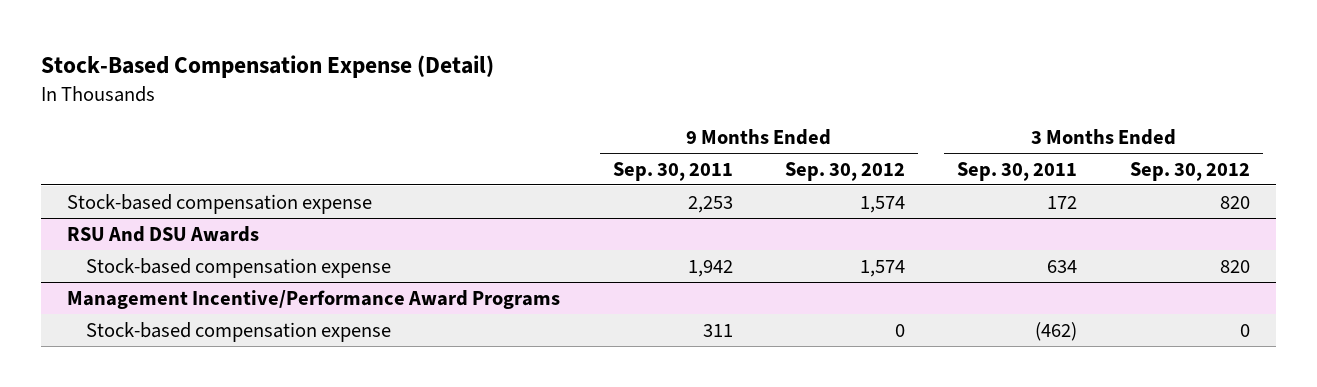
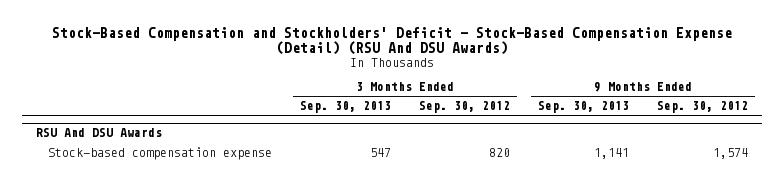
- Stock-Based Compensation Expense (Detail)
+ Stock-Based Compensation and Stockholders' Deficit - Stock-Based Compensation Expense (Detail) (RSU And DSU Awards)
- | 9 Months Ended Sep. 30, 2011 | 9 Months Ended Sep. 30, 2012 | 3 Months Ended Sep. 30, 2011 | 3 Months Ended Sep. 30, 2012
+ | 3 Months Ended Sep. 30, 2013 | 3 Months Ended Sep. 30, 2012 | 9 Months Ended Sep. 30, 2013 | 9 Months Ended Sep. 30, 2012
- Stock-based compensation expense | 2,253 | 1,574 | 172 | 820
- Management Incentive/Performance Award Programs
- Stock-based compensation expense | 311 | 0 | (462) | 0

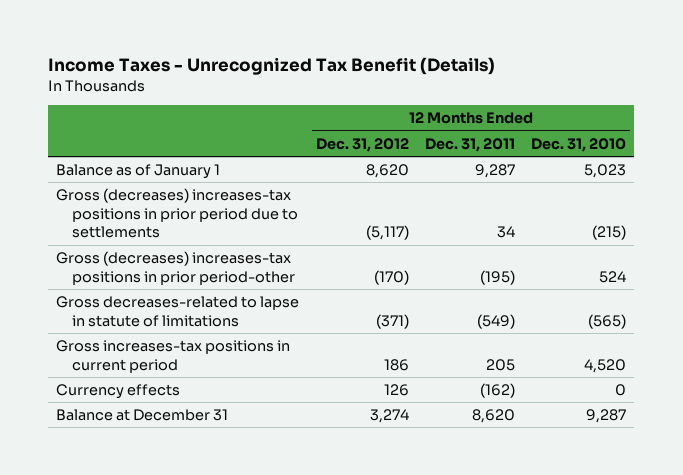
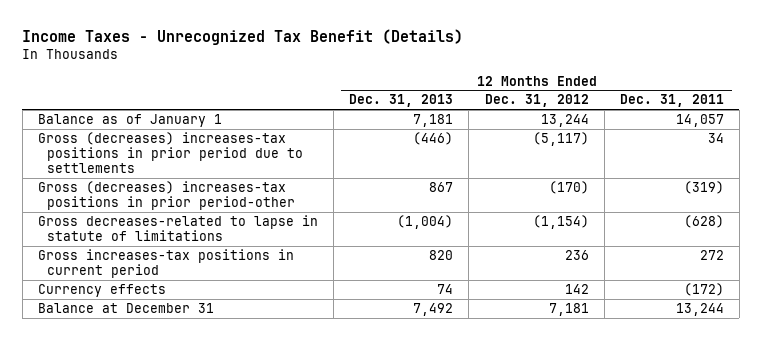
- | 12 Months Ended Dec. 31, 2012 | 12 Months Ended Dec. 31, 2011 | 12 Months Ended Dec. 31, 2010
+ | 12 Months Ended Dec. 31, 2013 | 12 Months Ended Dec. 31, 2012 | 12 Months Ended Dec. 31, 2011
- Balance as of January 1 | 8,620 | 9,287 | 5,023
+ Balance as of January 1 | 7,181 | 13,244 | 14,057
- Gross (decreases) increases-tax positions in prior period-other | (170) | (195) | 524
- Gross decreases-related to lapse in statute of limitations | (371) | (549) | (565)
- Gross increases-tax positions in current period | 186 | 205 | 4,520
- Currency effects | 126 | (162) | 0
- Balance at December 31 | 3,274 | 8,620 | 9,287
+ Gross (decreases) increases-tax positions in prior period-other | 867 | (170) | (319)
+ Gross decreases-related to lapse in statute of limitations | (1,004) | (1,154) | (628)
+ Gross increases-tax positions in current period | 820 | 236 | 272
+ Currency effects | 74 | 142 | (172)
+ Balance at December 31 | 7,492 | 7,181 | 13,244

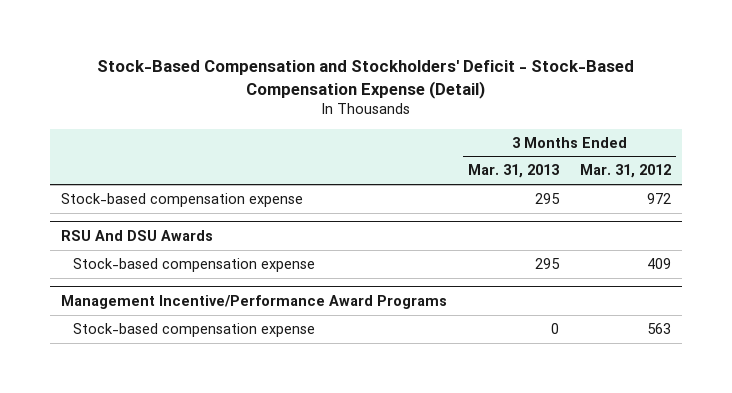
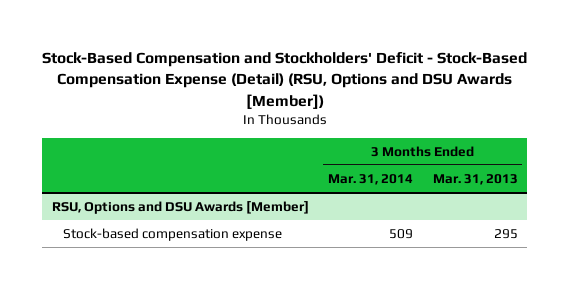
- Stock-Based Compensation and Stockholders' Deficit - Stock-Based Compensation Expense (Detail)
+ Stock-Based Compensation and Stockholders' Deficit - Stock-Based Compensation Expense (Detail) (RSU, Options and DSU Awards [Member])
- | 3 Months Ended Mar. 31, 2013 | 3 Months Ended Mar. 31, 2012
+ | 3 Months Ended Mar. 31, 2014 | 3 Months Ended Mar. 31, 2013
- Stock-based compensation expense | 295 | 972
- RSU And DSU Awards
+ RSU, Options and DSU Awards [Member]
- Management Incentive/Performance Award Programs
- Stock-based compensation expense | 0 | 563

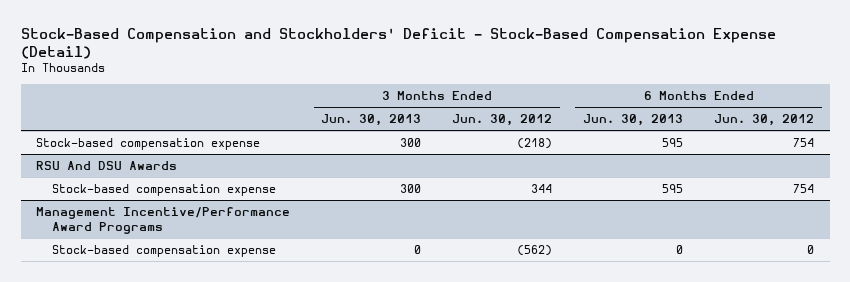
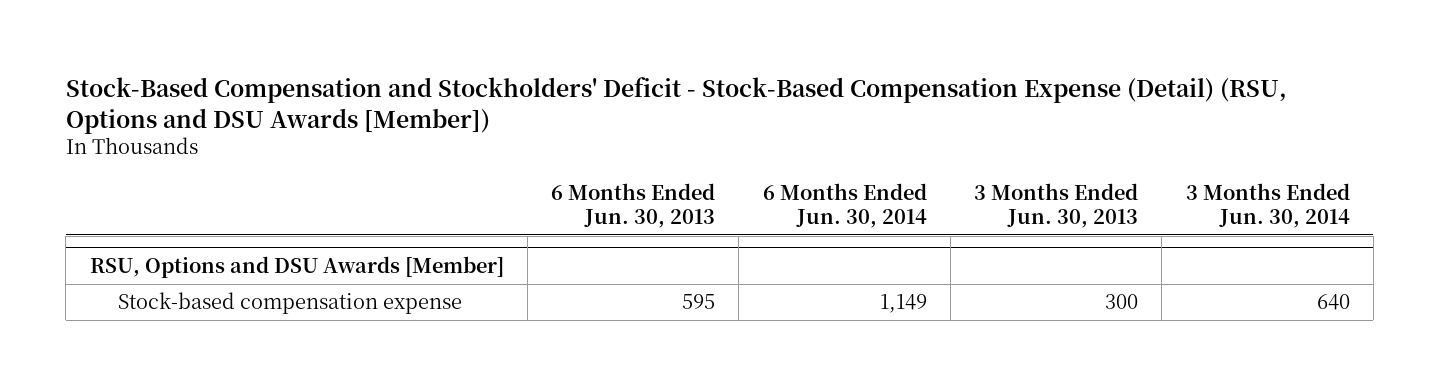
- Stock-Based Compensation and Stockholders' Deficit - Stock-Based Compensation Expense (Detail)
+ Stock-Based Compensation and Stockholders' Deficit - Stock-Based Compensation Expense (Detail) (RSU, Options and DSU Awards [Member])
- | 3 Months Ended Jun. 30, 2013 | 3 Months Ended Jun. 30, 2012 | 6 Months Ended Jun. 30, 2013 | 6 Months Ended Jun. 30, 2012
+ | 6 Months Ended Jun. 30, 2013 | 6 Months Ended Jun. 30, 2014 | 3 Months Ended Jun. 30, 2013 | 3 Months Ended Jun. 30, 2014
- Stock-based compensation expense | 300 | (218) | 595 | 754
- RSU And DSU Awards
+ RSU, Options and DSU Awards [Member]
- Management Incentive/Performance Award Programs
- Stock-based compensation expense | 0 | (562) | 0 | 0

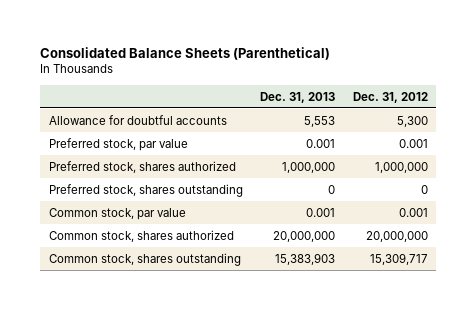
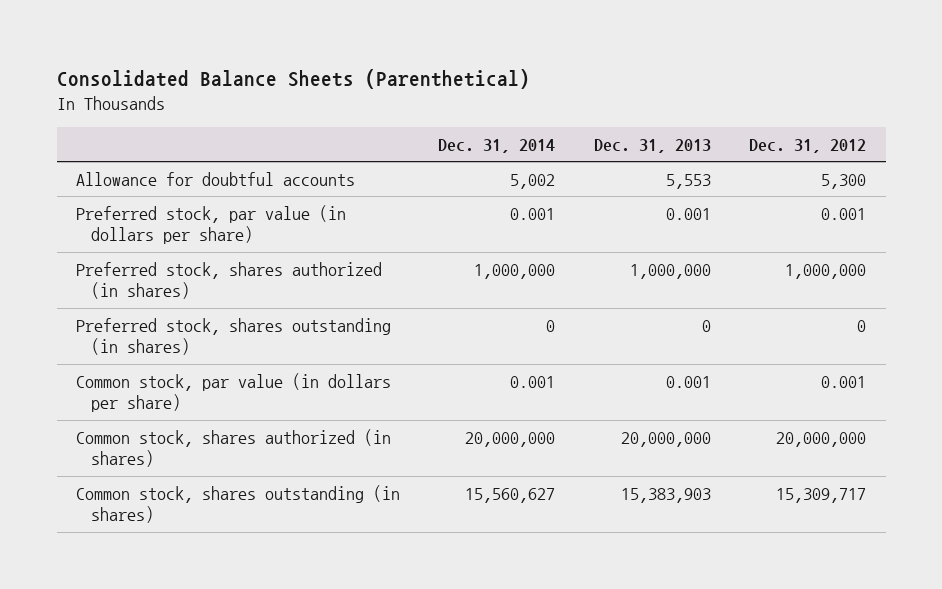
- | Dec. 31, 2013 | Dec. 31, 2012
+ | Dec. 31, 2014 | Dec. 31, 2013 | Dec. 31, 2012
- Preferred stock, par value | 0.001 | 0.001
- Preferred stock, shares authorized | 1,000,000 | 1,000,000
- Preferred stock, shares outstanding | 0 | 0
- Common stock, par value | 0.001 | 0.001
- Common stock, shares authorized | 20,000,000 | 20,000,000
- Common stock, shares outstanding | 15,383,903 | 15,309,717
+ Preferred stock, par value (in dollars per share) | 0.001 | 0.001 | 0.001
+ Preferred stock, shares authorized (in shares) | 1,000,000 | 1,000,000 | 1,000,000
+ Preferred stock, shares outstanding (in shares) | 0 | 0 | 0
+ Common stock, par value (in dollars per share) | 0.001 | 0.001 | 0.001
+ Common stock, shares authorized (in shares) | 20,000,000 | 20,000,000 | 20,000,000
+ Common stock, shares outstanding (in shares) | 15,560,627 | 15,383,903 | 15,309,717

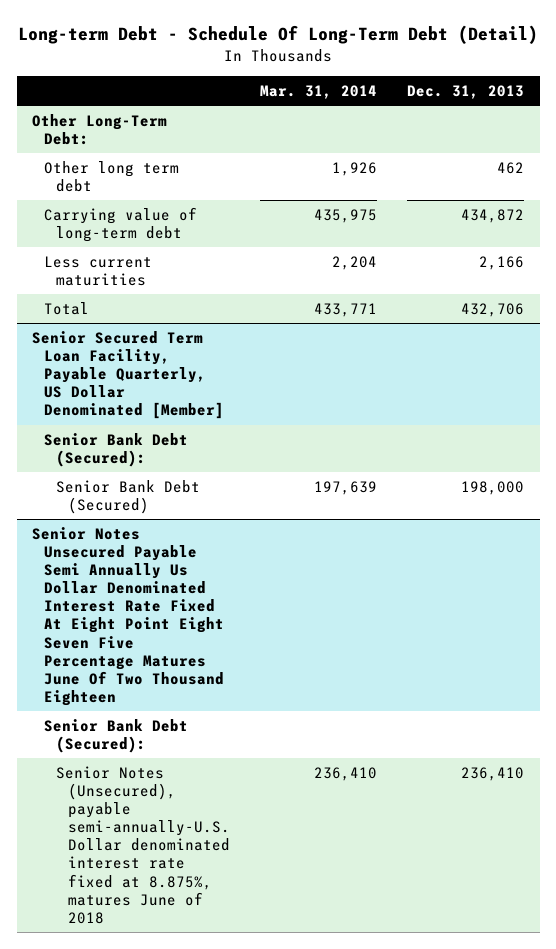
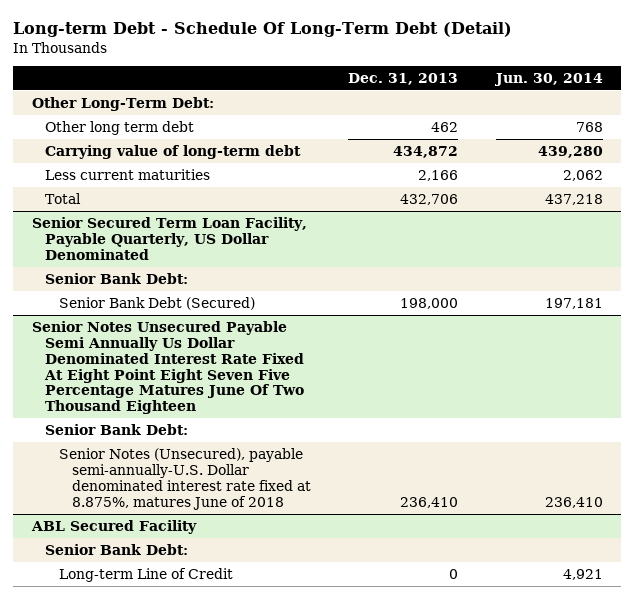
- | Mar. 31, 2014 | Dec. 31, 2013
+ | Dec. 31, 2013 | Jun. 30, 2014
- Senior Secured Term Loan Facility, Payable Quarterly, US Dollar Denominated [Member]
- Senior Bank Debt (Secured):
+ Senior Secured Term Loan Facility, Payable Quarterly, US Dollar Denominated
+ Senior Bank Debt:
@ Senior Notes Unsecured Payable Semi Annually Us Dollar Denominated Interest Rate Fixed At Eight Point Eight Seven Five Percentage Matures June Of Two Thousand Eighteen
- Senior Bank Debt (Secured):
+ Senior Bank Debt:
+ ABL Secured Facility
+ Senior Bank Debt:
+ Long-term Line of Credit | 0 | 4,921

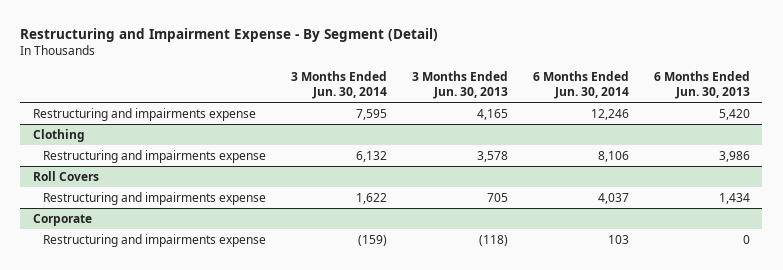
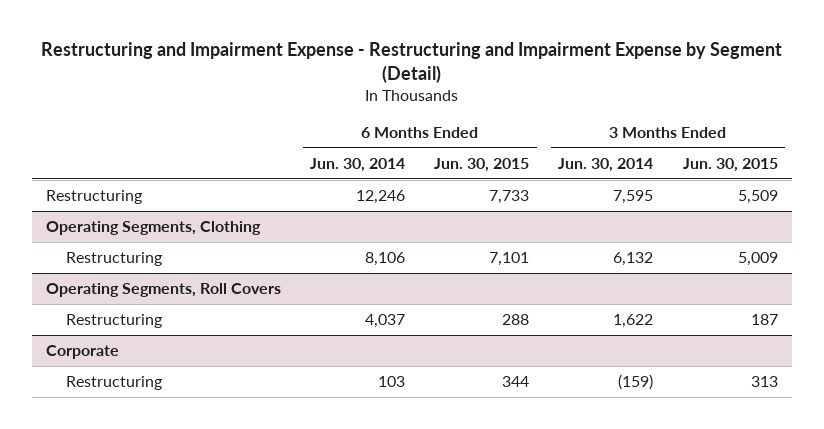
- Restructuring and Impairment Expense - By Segment (Detail)
+ Restructuring and Impairment Expense - Restructuring and Impairment Expense by Segment (Detail)
- | 3 Months Ended Jun. 30, 2014 | 3 Months Ended Jun. 30, 2013 | 6 Months Ended Jun. 30, 2014 | 6 Months Ended Jun. 30, 2013
+ | 6 Months Ended Jun. 30, 2014 | 6 Months Ended Jun. 30, 2015 | 3 Months Ended Jun. 30, 2014 | 3 Months Ended Jun. 30, 2015
- Restructuring and impairments expense | 7,595 | 4,165 | 12,246 | 5,420
- Clothing
- Restructuring and impairments expense | 6,132 | 3,578 | 8,106 | 3,986
- Roll Covers
- Restructuring and impairments expense | 1,622 | 705 | 4,037 | 1,434
+ Restructuring | 12,246 | 7,733 | 7,595 | 5,509
+ Operating Segments, Clothing
+ Restructuring | 8,106 | 7,101 | 6,132 | 5,009
+ Operating Segments, Roll Covers
+ Restructuring | 4,037 | 288 | 1,622 | 187
@ Corporate
- Restructuring and impairments expense | (159) | (118) | 103 | 0
+ Restructuring | 103 | 344 | (159) | 313

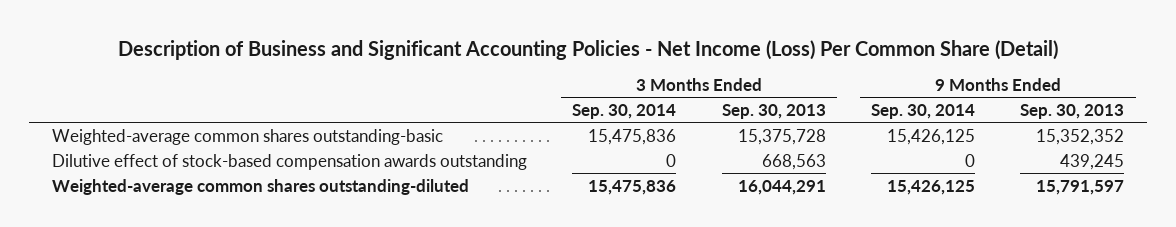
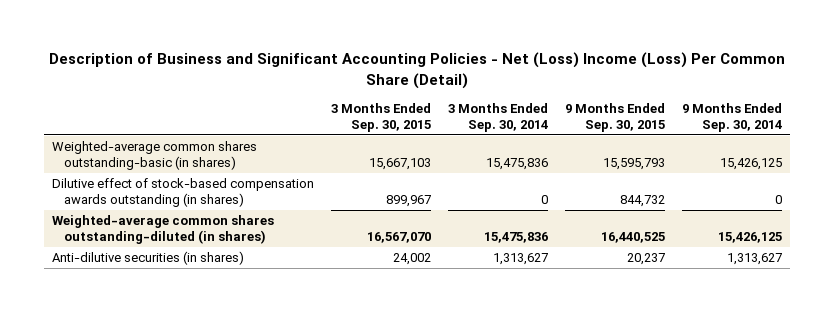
- Description of Business and Significant Accounting Policies - Net Income (Loss) Per Common Share (Detail)
+ Description of Business and Significant Accounting Policies - Net (Loss) Income (Loss) Per Common Share (Detail)
- | 3 Months Ended Sep. 30, 2014 | 3 Months Ended Sep. 30, 2013 | 9 Months Ended Sep. 30, 2014 | 9 Months Ended Sep. 30, 2013
+ | 3 Months Ended Sep. 30, 2015 | 3 Months Ended Sep. 30, 2014 | 9 Months Ended Sep. 30, 2015 | 9 Months Ended Sep. 30, 2014
- Weighted-average common shares outstanding-basic | 15,475,836 | 15,375,728 | 15,426,125 | 15,352,352
- Dilutive effect of stock-based compensation awards outstanding | 0 | 668,563 | 0 | 439,245
- Weighted-average common shares outstanding-diluted | 15,475,836 | 16,044,291 | 15,426,125 | 15,791,597
+ Weighted-average common shares outstanding-basic (in shares) | 15,667,103 | 15,475,836 | 15,595,793 | 15,426,125
+ Dilutive effect of stock-based compensation awards outstanding (in shares) | 899,967 | 0 | 844,732 | 0
+ Weighted-average common shares outstanding-diluted (in shares) | 16,567,070 | 15,475,836 | 16,440,525 | 15,426,125
+ Anti-dilutive securities (in shares) | 24,002 | 1,313,627 | 20,237 | 1,313,627

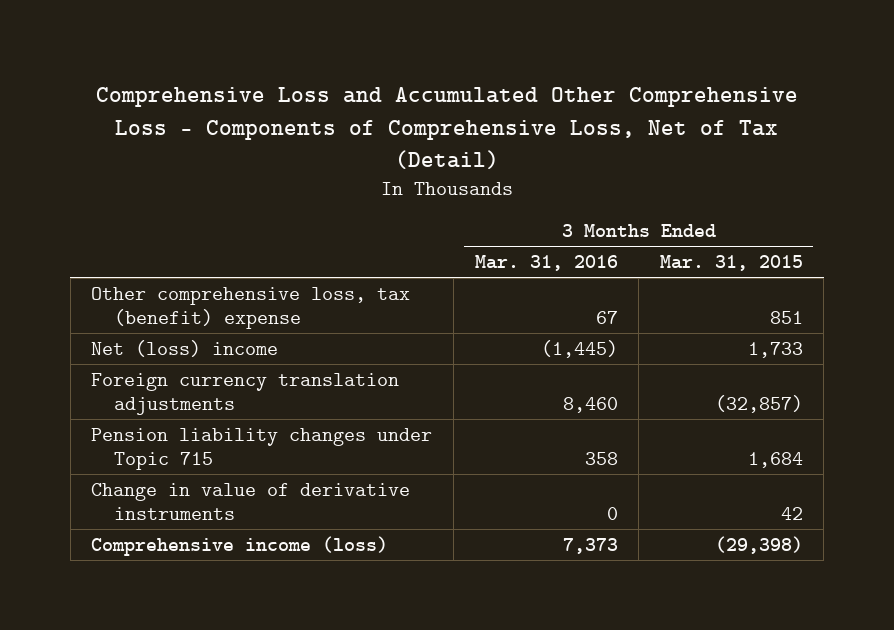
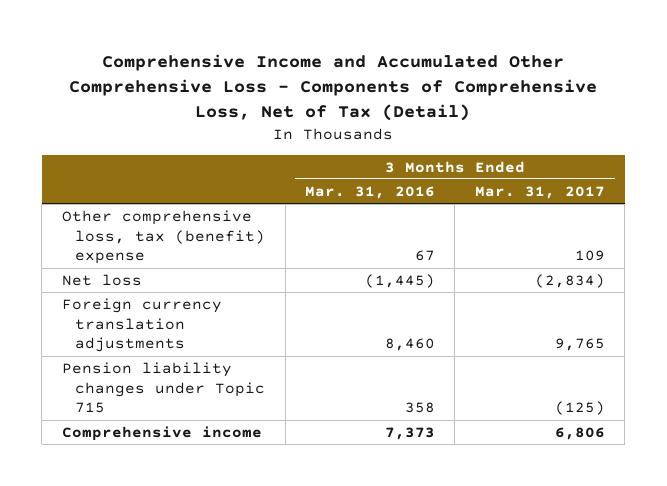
- Comprehensive Loss and Accumulated Other Comprehensive Loss - Components of Comprehensive Loss, Net of Tax (Detail)
+ Comprehensive Income and Accumulated Other Comprehensive Loss - Components of Comprehensive Loss, Net of Tax (Detail)
- | 3 Months Ended Mar. 31, 2016 | 3 Months Ended Mar. 31, 2015
+ | 3 Months Ended Mar. 31, 2016 | 3 Months Ended Mar. 31, 2017
- Net (loss) income | (1,445) | 1,733
+ Net loss | (1,445) | (2,834)
- Change in value of derivative instruments | 0 | 42
- Comprehensive income (loss) | 7,373 | (29,398)
+ Comprehensive income | 7,373 | 6,806

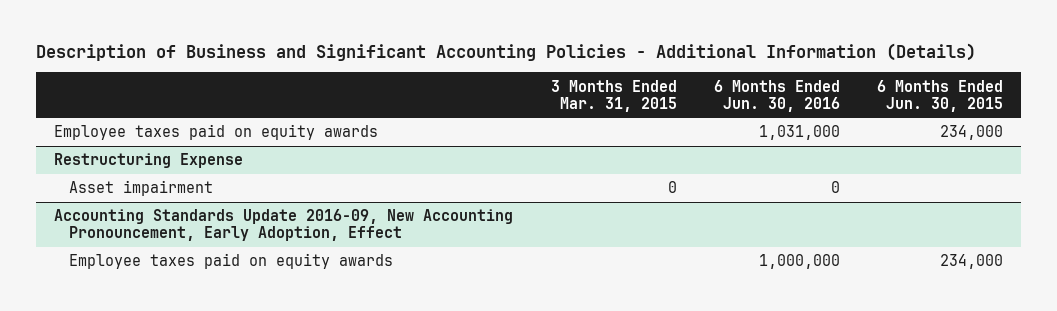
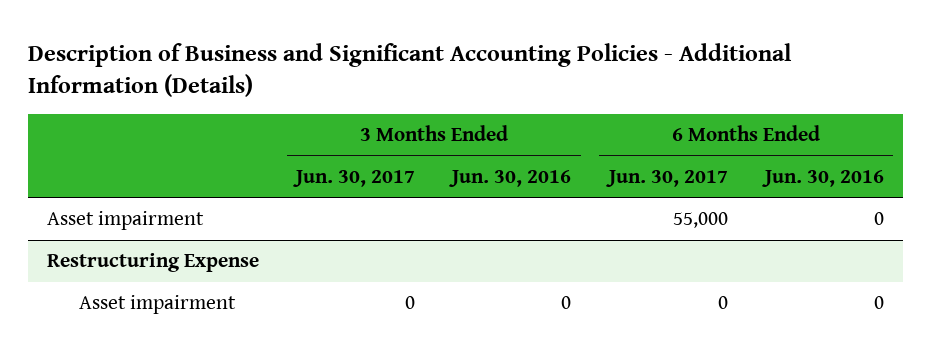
- | 3 Months Ended Mar. 31, 2015 | 6 Months Ended Jun. 30, 2016 | 6 Months Ended Jun. 30, 2015
+ | 3 Months Ended Jun. 30, 2017 | 3 Months Ended Jun. 30, 2016 | 6 Months Ended Jun. 30, 2017 | 6 Months Ended Jun. 30, 2016
- Employee taxes paid on equity awards | | 1,031,000 | 234,000
+ Asset impairment | | | 55,000 | 0
- Accounting Standards Update 2016-09, New Accounting Pronouncement, Early Adoption, Effect
- Employee taxes paid on equity awards | | 1,000,000 | 234,000

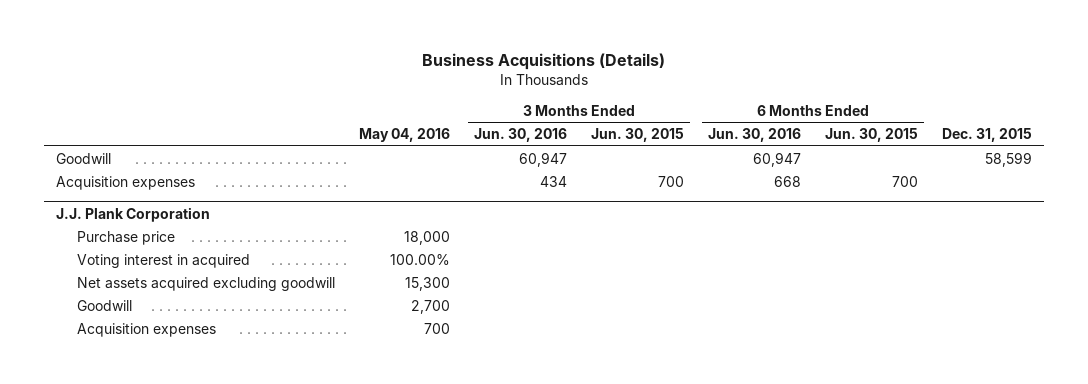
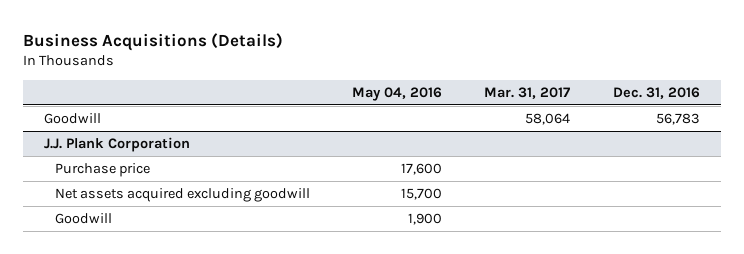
- | May 04, 2016 | 3 Months Ended Jun. 30, 2016 | 3 Months Ended Jun. 30, 2015 | 6 Months Ended Jun. 30, 2016 | 6 Months Ended Jun. 30, 2015 | Dec. 31, 2015
+ | May 04, 2016 | Mar. 31, 2017 | Dec. 31, 2016
- Acquisition expenses | | 434 | 700 | 668 | 700 |
@ J.J. Plank Corporation
- Purchase price | 18,000 | | | | |
- Voting interest in acquired | 100.00% | | | | |
- Net assets acquired excluding goodwill | 15,300 | | | | |
- Goodwill | 2,700 | | | | |
- Acquisition expenses | 700 | | | | |
+ Purchase price | 17,600 | |
+ Net assets acquired excluding goodwill | 15,700 | |
+ Goodwill | 1,900 | |

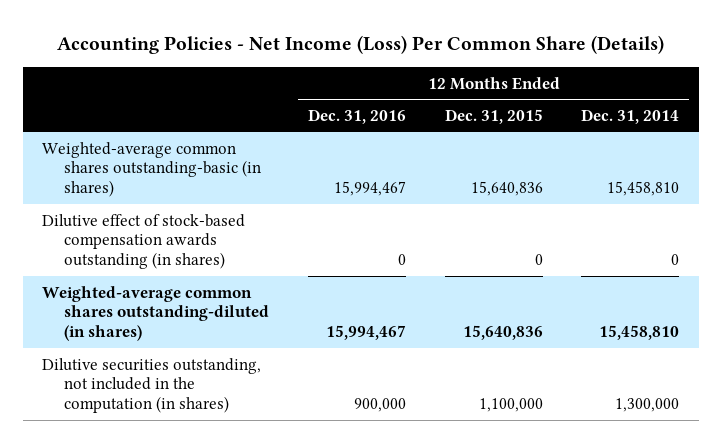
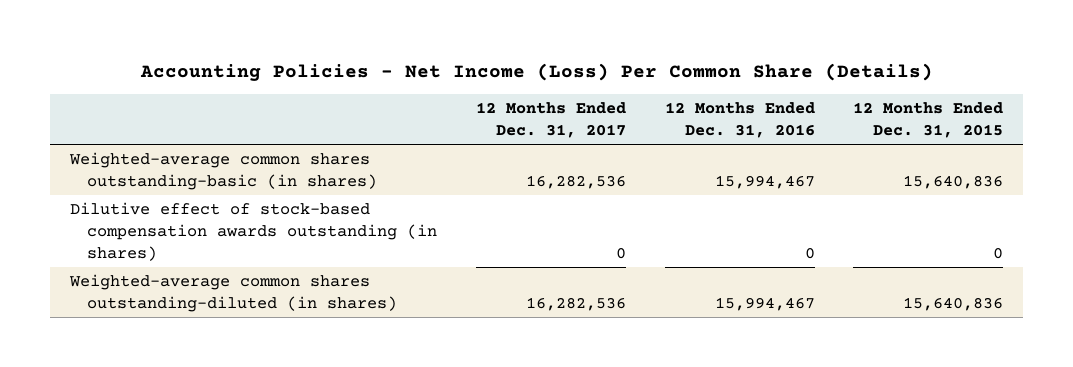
- | 12 Months Ended Dec. 31, 2016 | 12 Months Ended Dec. 31, 2015 | 12 Months Ended Dec. 31, 2014
+ | 12 Months Ended Dec. 31, 2017 | 12 Months Ended Dec. 31, 2016 | 12 Months Ended Dec. 31, 2015
- Dilutive securities outstanding, not included in the computation (in shares) | 900,000 | 1,100,000 | 1,300,000

